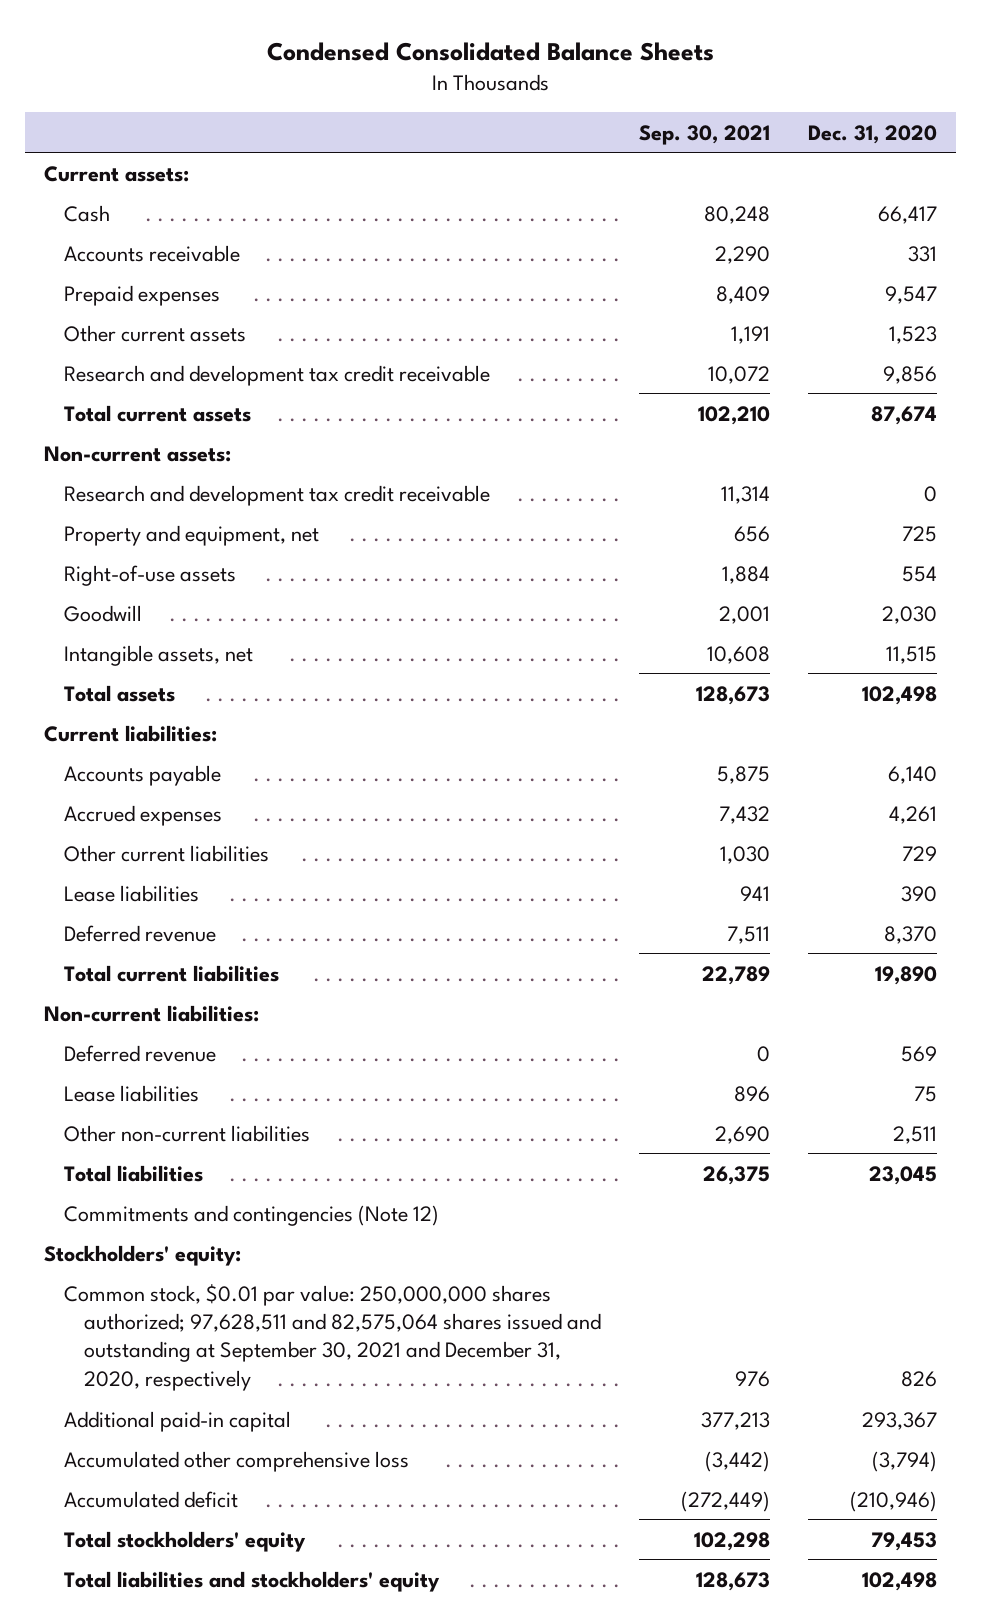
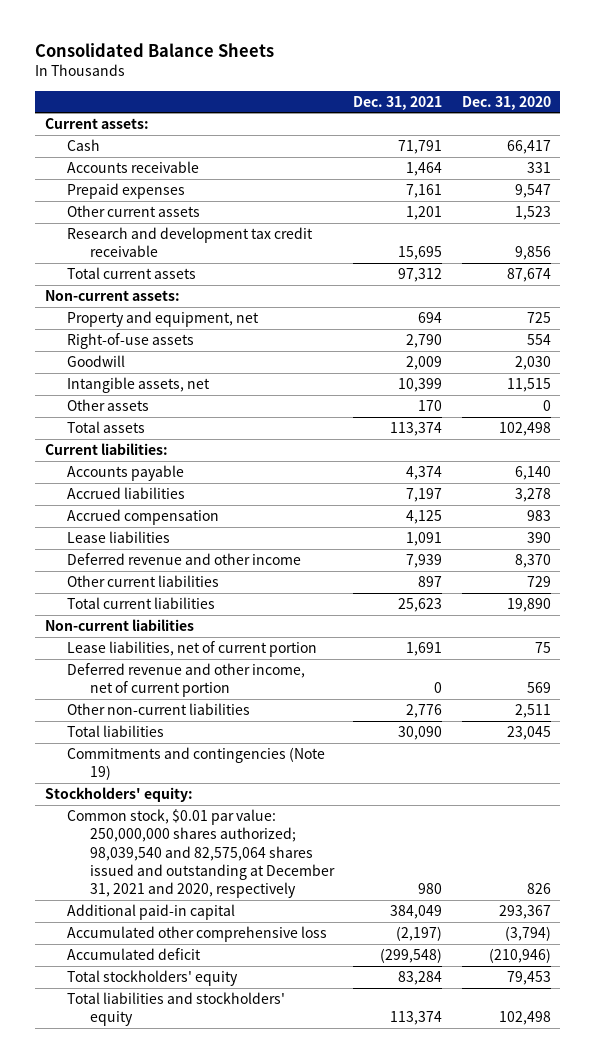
- Condensed Consolidated Balance Sheets
+ Consolidated Balance Sheets
- | Sep. 30, 2021 | Dec. 31, 2020
+ | Dec. 31, 2021 | Dec. 31, 2020
- Research and development tax credit receivable | 11,314 | 0
+ Other assets | 170 | 0
- Accrued expenses | 7,432 | 4,261
+ Accrued liabilities | 7,197 | 3,278
+ Accrued compensation | 4,125 | 983
- Deferred revenue | 7,511 | 8,370
+ Deferred revenue and other income | 7,939 | 8,370
moved down: Other current liabilities | 897 | 729
- Non-current liabilities:
- Deferred revenue | 0 | 569
- Lease liabilities | 896 | 75
+ Non-current liabilities
+ Lease liabilities, net of current portion | 1,691 | 75
+ Deferred revenue and other income, net of current portion | 0 | 569
- Commitments and contingencies (Note 12)
+ Commitments and contingencies (Note 19)
- Common stock, $0.01 par value: 250,000,000 shares authorized; 97,628,511 and 82,575,064 shares issued and outstanding at September 30, 2021 and December 31, 2020, respectively | 976 | 826
+ Common stock, $0.01 par value: 250,000,000 shares authorized; 98,039,540 and 82,575,064 shares issued and outstanding at December 31, 2021 and 2020, respectively | 980 | 826

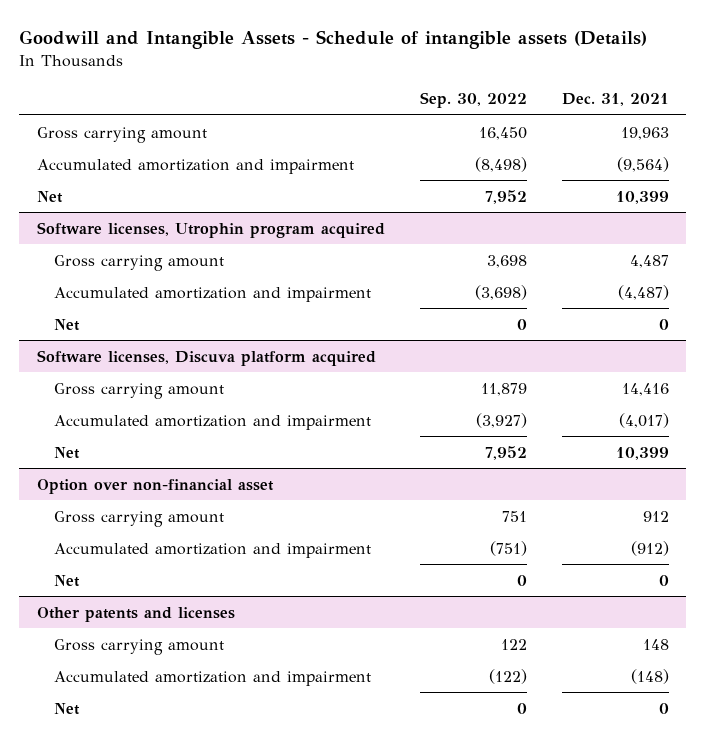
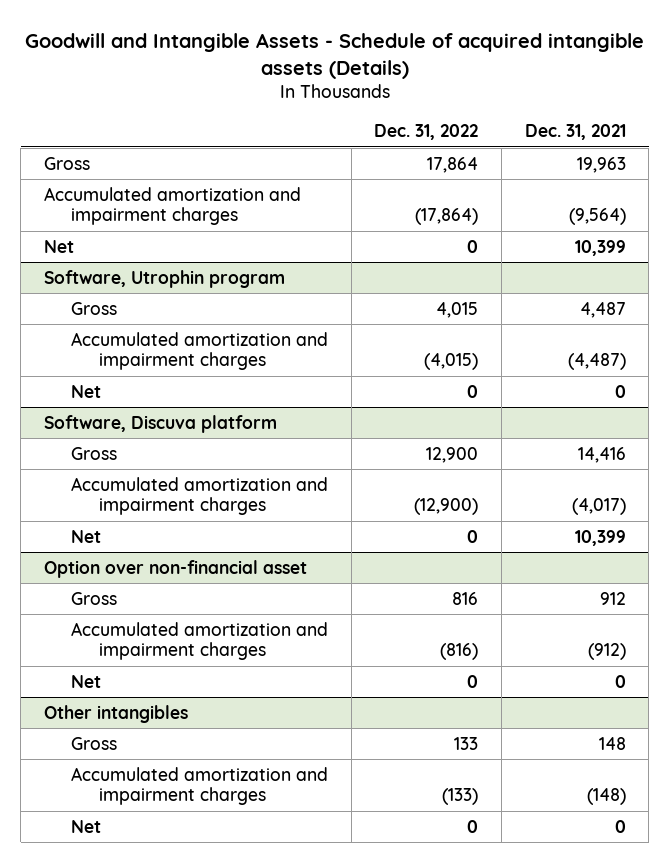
- Goodwill and Intangible Assets - Schedule of intangible assets (Details)
+ Goodwill and Intangible Assets - Schedule of acquired intangible assets (Details)
- | Sep. 30, 2022 | Dec. 31, 2021
+ | Dec. 31, 2022 | Dec. 31, 2021
- Gross carrying amount | 16,450 | 19,963
- Accumulated amortization and impairment | (8,498) | (9,564)
+ Gross | 17,864 | 19,963
+ Accumulated amortization and impairment charges | (17,864) | (9,564)
- Software licenses, Utrophin program acquired
- Gross carrying amount | 3,698 | 4,487
- Accumulated amortization and impairment | (3,698) | (4,487)
+ Software, Utrophin program
+ Gross | 4,015 | 4,487
+ Accumulated amortization and impairment charges | (4,015) | (4,487)
- Software licenses, Discuva platform acquired
- Gross carrying amount | 11,879 | 14,416
- Accumulated amortization and impairment | (3,927) | (4,017)
+ Software, Discuva platform
+ Gross | 12,900 | 14,416
+ Accumulated amortization and impairment charges | (12,900) | (4,017)
@ Option over non-financial asset
- Gross carrying amount | 751 | 912
- Accumulated amortization and impairment | (751) | (912)
+ Gross | 816 | 912
+ Accumulated amortization and impairment charges | (816) | (912)
- Other patents and licenses
- Gross carrying amount | 122 | 148
- Accumulated amortization and impairment | (122) | (148)
+ Other intangibles
+ Gross | 133 | 148
+ Accumulated amortization and impairment charges | (133) | (148)

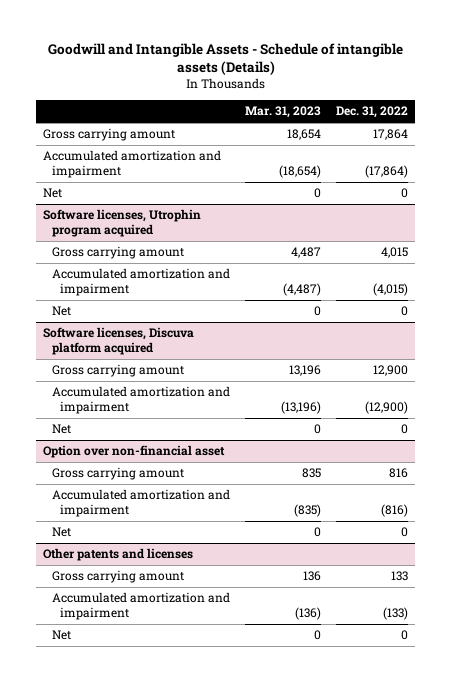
- Goodwill and Intangible Assets - Schedule of acquired intangible assets (Details)
+ Goodwill and Intangible Assets - Schedule of intangible assets (Details)
- | Dec. 31, 2022 | Dec. 31, 2021
+ | Mar. 31, 2023 | Dec. 31, 2022
- Gross | 17,864 | 19,963
- Accumulated amortization and impairment charges | (17,864) | (9,564)
+ Gross carrying amount | 18,654 | 17,864
+ Accumulated amortization and impairment | (18,654) | (17,864)
- Software, Utrophin program
- Gross | 4,015 | 4,487
- Accumulated amortization and impairment charges | (4,015) | (4,487)
+ Software licenses, Utrophin program acquired
+ Gross carrying amount | 4,487 | 4,015
+ Accumulated amortization and impairment | (4,487) | (4,015)
- Software, Discuva platform
- Gross | 12,900 | 14,416
- Accumulated amortization and impairment charges | (12,900) | (4,017)
+ Software licenses, Discuva platform acquired
+ Gross carrying amount | 13,196 | 12,900
+ Accumulated amortization and impairment | (13,196) | (12,900)
@ Option over non-financial asset
- Gross | 816 | 912
- Accumulated amortization and impairment charges | (816) | (912)
+ Gross carrying amount | 835 | 816
+ Accumulated amortization and impairment | (835) | (816)
- Other intangibles
- Gross | 133 | 148
- Accumulated amortization and impairment charges | (133) | (148)
+ Other patents and licenses
+ Gross carrying amount | 136 | 133
+ Accumulated amortization and impairment | (136) | (133)

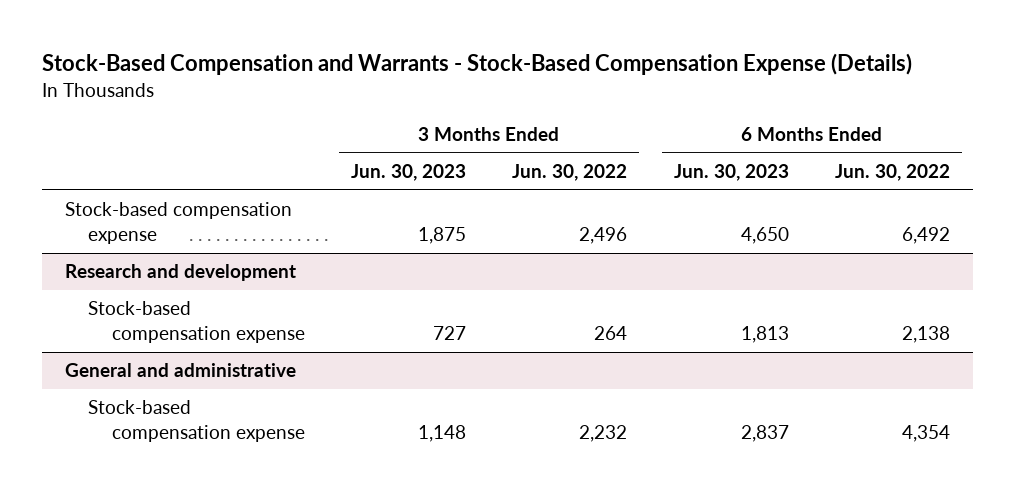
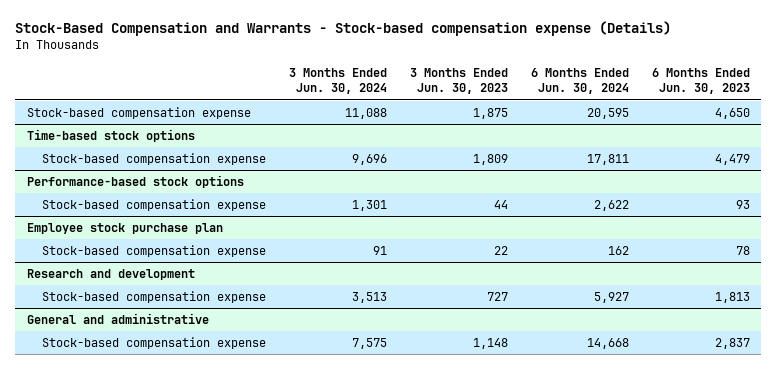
- Stock-Based Compensation and Warrants - Stock-Based Compensation Expense (Details)
+ Stock-Based Compensation and Warrants - Stock-based compensation expense (Details)
- | 3 Months Ended Jun. 30, 2023 | 3 Months Ended Jun. 30, 2022 | 6 Months Ended Jun. 30, 2023 | 6 Months Ended Jun. 30, 2022
+ | 3 Months Ended Jun. 30, 2024 | 3 Months Ended Jun. 30, 2023 | 6 Months Ended Jun. 30, 2024 | 6 Months Ended Jun. 30, 2023
+ Time-based stock options
+ Stock-based compensation expense | 9,696 | 1,809 | 17,811 | 4,479
+ Performance-based stock options
+ Stock-based compensation expense | 1,301 | 44 | 2,622 | 93
+ Employee stock purchase plan
+ Stock-based compensation expense | 91 | 22 | 162 | 78

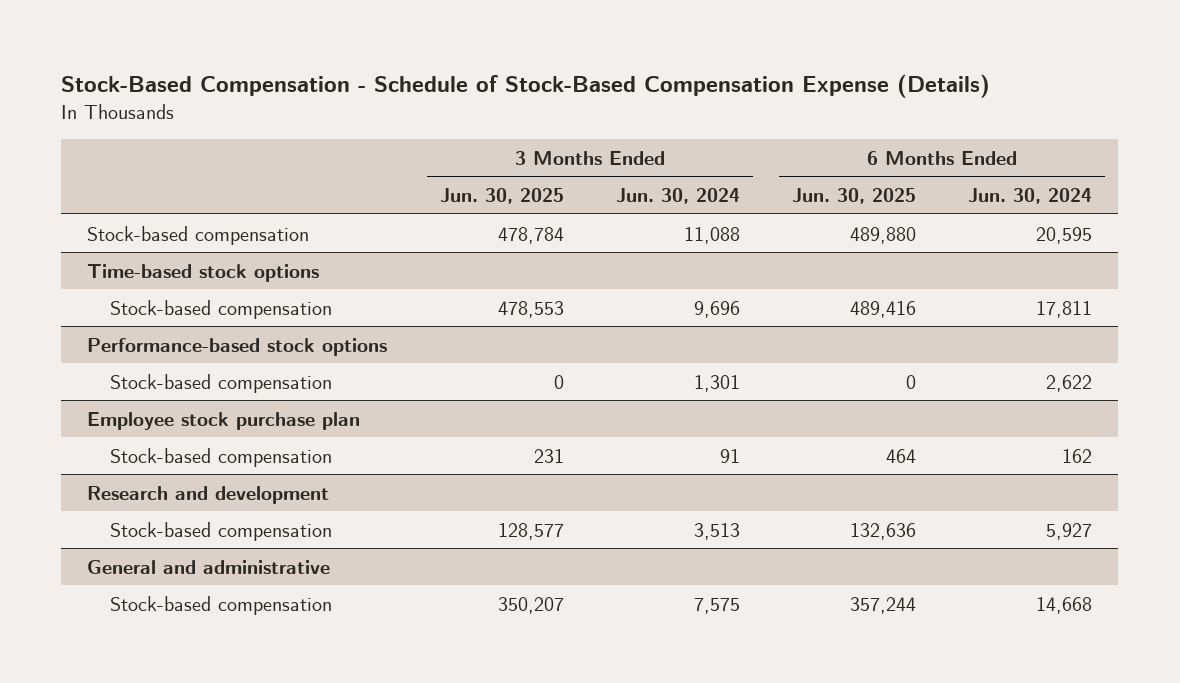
- Stock-Based Compensation and Warrants - Stock-based compensation expense (Details)
+ Stock-Based Compensation - Schedule of Stock-Based Compensation Expense (Details)
- | 3 Months Ended Jun. 30, 2024 | 3 Months Ended Jun. 30, 2023 | 6 Months Ended Jun. 30, 2024 | 6 Months Ended Jun. 30, 2023
+ | 3 Months Ended Jun. 30, 2025 | 3 Months Ended Jun. 30, 2024 | 6 Months Ended Jun. 30, 2025 | 6 Months Ended Jun. 30, 2024
- Stock-based compensation expense | 11,088 | 1,875 | 20,595 | 4,650
+ Stock-based compensation | 478,784 | 11,088 | 489,880 | 20,595
@ Time-based stock options
- Stock-based compensation expense | 9,696 | 1,809 | 17,811 | 4,479
+ Stock-based compensation | 478,553 | 9,696 | 489,416 | 17,811
@ Performance-based stock options
- Stock-based compensation expense | 1,301 | 44 | 2,622 | 93
+ Stock-based compensation | 0 | 1,301 | 0 | 2,622
@ Employee stock purchase plan
- Stock-based compensation expense | 91 | 22 | 162 | 78
+ Stock-based compensation | 231 | 91 | 464 | 162
@ Research and development
- Stock-based compensation expense | 3,513 | 727 | 5,927 | 1,813
+ Stock-based compensation | 128,577 | 3,513 | 132,636 | 5,927
@ General and administrative
- Stock-based compensation expense | 7,575 | 1,148 | 14,668 | 2,837
+ Stock-based compensation | 350,207 | 7,575 | 357,244 | 14,668

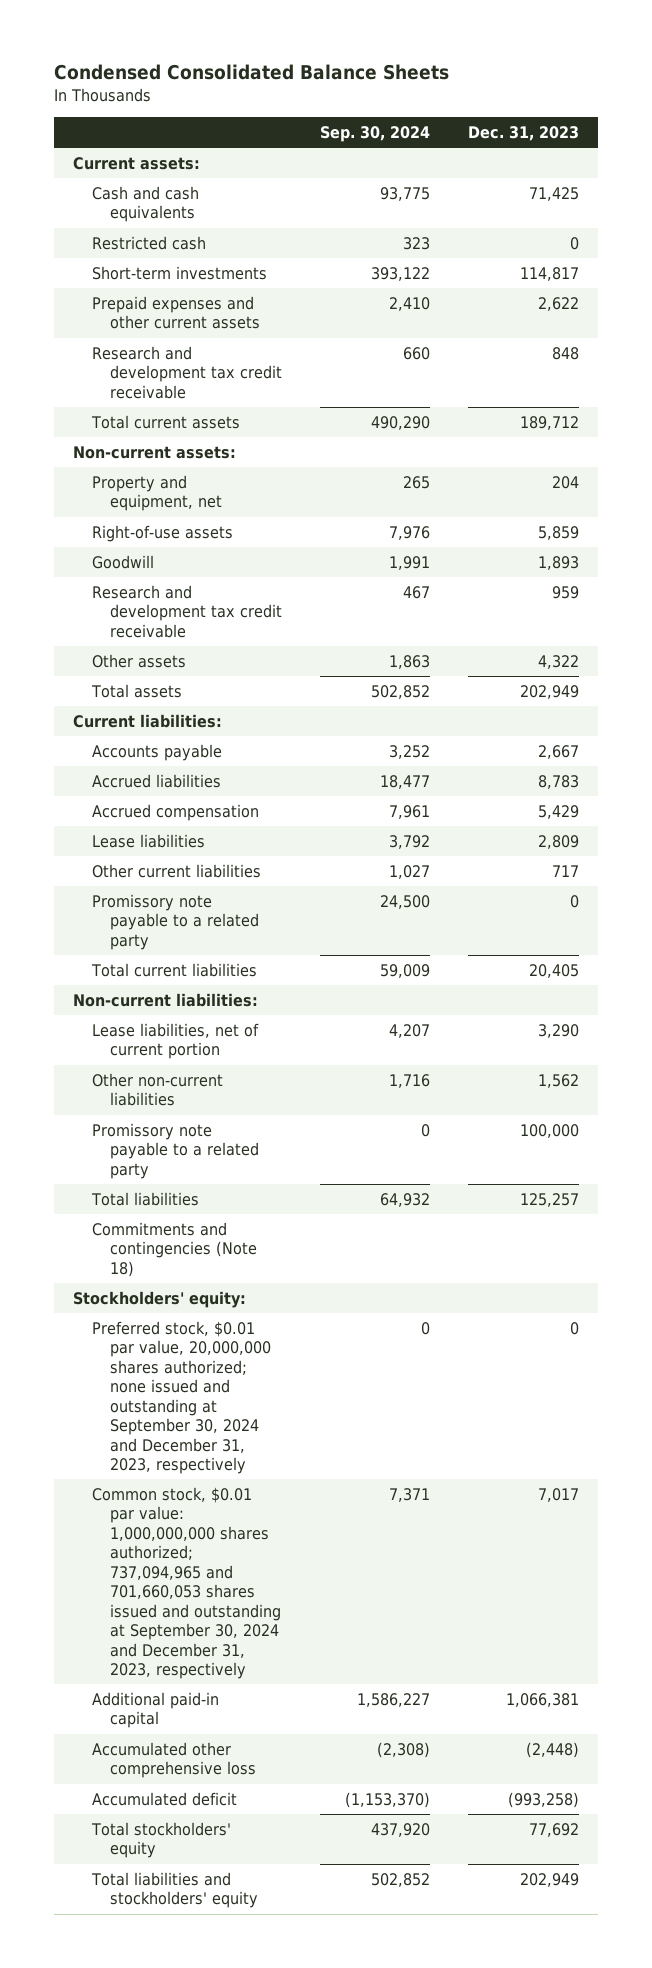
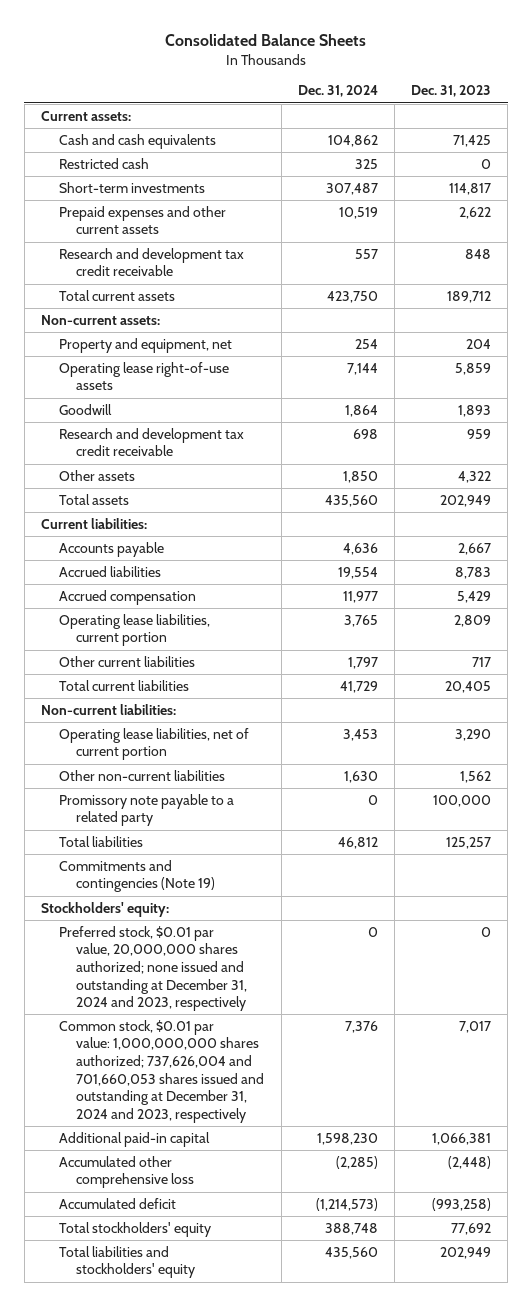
- Condensed Consolidated Balance Sheets
+ Consolidated Balance Sheets
- | Sep. 30, 2024 | Dec. 31, 2023
+ | Dec. 31, 2024 | Dec. 31, 2023
- Right-of-use assets | 7,976 | 5,859
+ Operating lease right-of-use assets | 7,144 | 5,859
- Lease liabilities | 3,792 | 2,809
+ Operating lease liabilities, current portion | 3,765 | 2,809
- Promissory note payable to a related party | 24,500 | 0
- Lease liabilities, net of current portion | 4,207 | 3,290
+ Operating lease liabilities, net of current portion | 3,453 | 3,290
- Commitments and contingencies (Note 18)
+ Commitments and contingencies (Note 19)
- Preferred stock, $0.01 par value, 20,000,000 shares authorized; none issued and outstanding at September 30, 2024 and December 31, 2023, respectively | 0 | 0
- Common stock, $0.01 par value: 1,000,000,000 shares authorized; 737,094,965 and 701,660,053 shares issued and outstanding at September 30, 2024 and December 31, 2023, respectively | 7,371 | 7,017
+ Preferred stock, $0.01 par value, 20,000,000 shares authorized; none issued and outstanding at December 31, 2024 and 2023, respectively | 0 | 0
+ Common stock, $0.01 par value: 1,000,000,000 shares authorized; 737,626,004 and 701,660,053 shares issued and outstanding at December 31, 2024 and 2023, respectively | 7,376 | 7,017

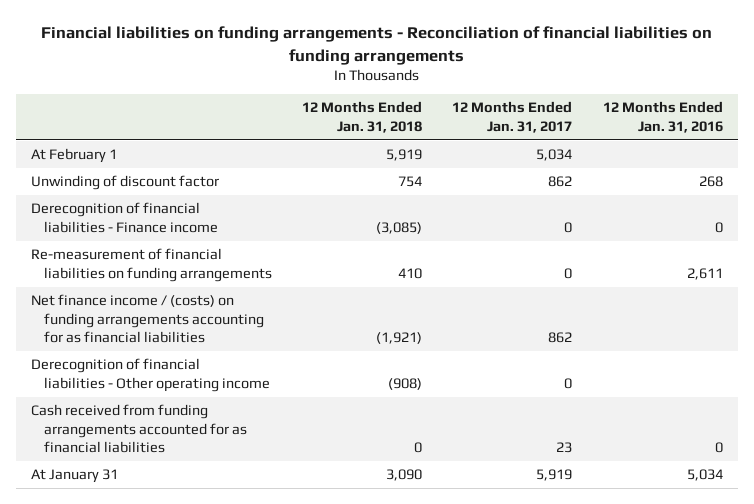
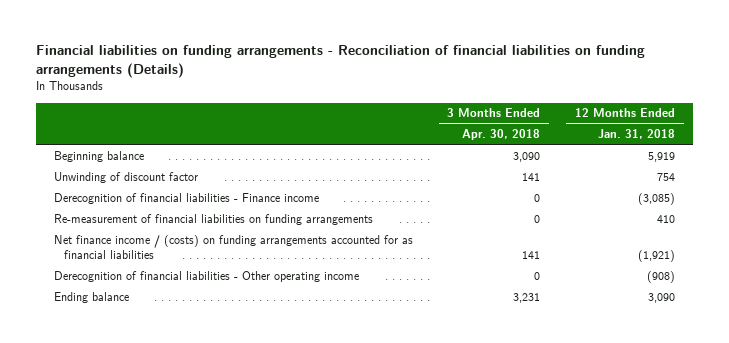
- Financial liabilities on funding arrangements - Reconciliation of financial liabilities on funding arrangements
+ Financial liabilities on funding arrangements - Reconciliation of financial liabilities on funding arrangements (Details)
- | 12 Months Ended Jan. 31, 2018 | 12 Months Ended Jan. 31, 2017 | 12 Months Ended Jan. 31, 2016
+ | 3 Months Ended Apr. 30, 2018 | 12 Months Ended Jan. 31, 2018
- At February 1 | 5,919 | 5,034 |
+ Beginning balance | 3,090 | 5,919
- Net finance income / (costs) on funding arrangements accounting for as financial liabilities | (1,921) | 862 |
+ Net finance income / (costs) on funding arrangements accounted for as financial liabilities | 141 | (1,921)
- Cash received from funding arrangements accounted for as financial liabilities | 0 | 23 | 0
- At January 31 | 3,090 | 5,919 | 5,034
+ Ending balance | 3,231 | 3,090

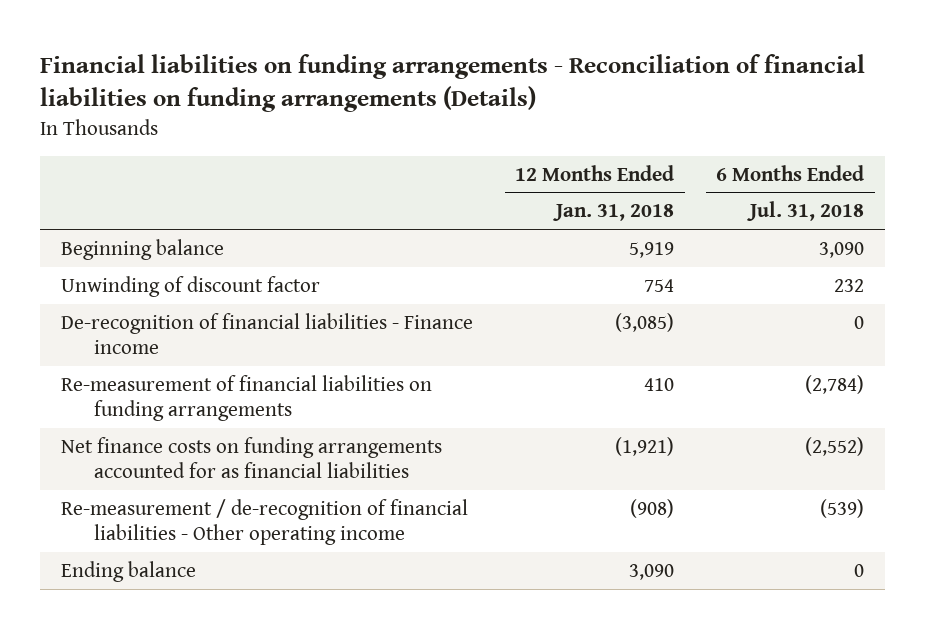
- | 3 Months Ended Apr. 30, 2018 | 12 Months Ended Jan. 31, 2018
+ | 12 Months Ended Jan. 31, 2018 | 6 Months Ended Jul. 31, 2018
- Derecognition of financial liabilities - Finance income | 0 | (3,085)
+ De-recognition of financial liabilities - Finance income | (3,085) | 0
- Net finance income / (costs) on funding arrangements accounted for as financial liabilities | 141 | (1,921)
- Derecognition of financial liabilities - Other operating income | 0 | (908)
+ Net finance costs on funding arrangements accounted for as financial liabilities | (1,921) | (2,552)
+ Re-measurement / de-recognition of financial liabilities - Other operating income | (908) | (539)

